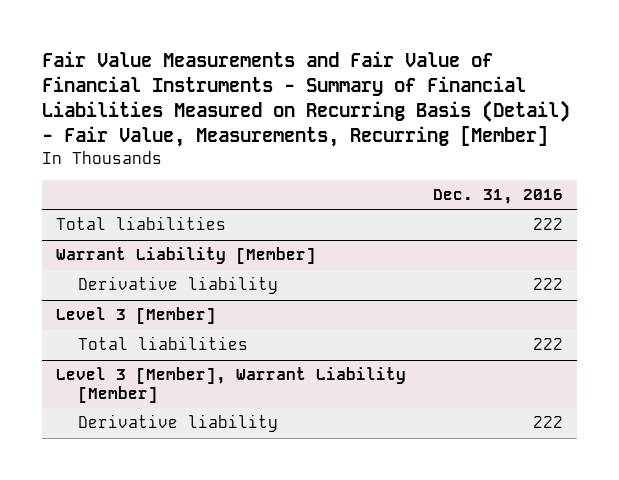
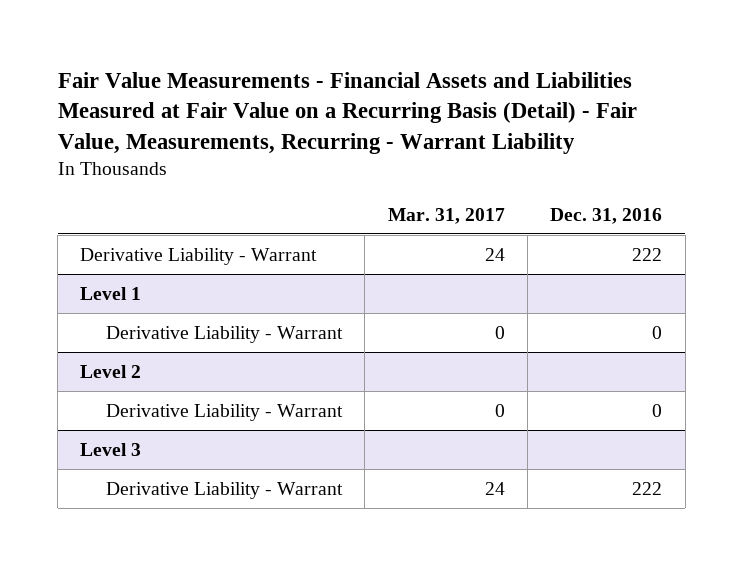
- Fair Value Measurements and Fair Value of Financial Instruments - Summary of Financial Liabilities Measured on Recurring Basis (Detail) - Fair Value, Measurements, Recurring [Member]
+ Fair Value Measurements - Financial Assets and Liabilities Measured at Fair Value on a Recurring Basis (Detail) - Fair Value, Measurements, Recurring - Warrant Liability
- | Dec. 31, 2016
+ | Mar. 31, 2017 | Dec. 31, 2016
- Total liabilities | 222
- Warrant Liability [Member]
- Derivative liability | 222
- Level 3 [Member]
- Total liabilities | 222
- Level 3 [Member], Warrant Liability [Member]
- Derivative liability | 222
+ Derivative Liability - Warrant | 24 | 222
+ Level 1
+ Derivative Liability - Warrant | 0 | 0
+ Level 2
+ Derivative Liability - Warrant | 0 | 0
+ Level 3
+ Derivative Liability - Warrant | 24 | 222

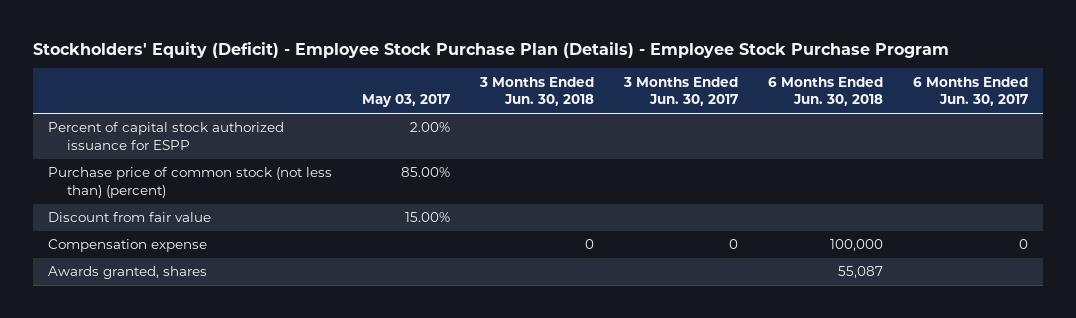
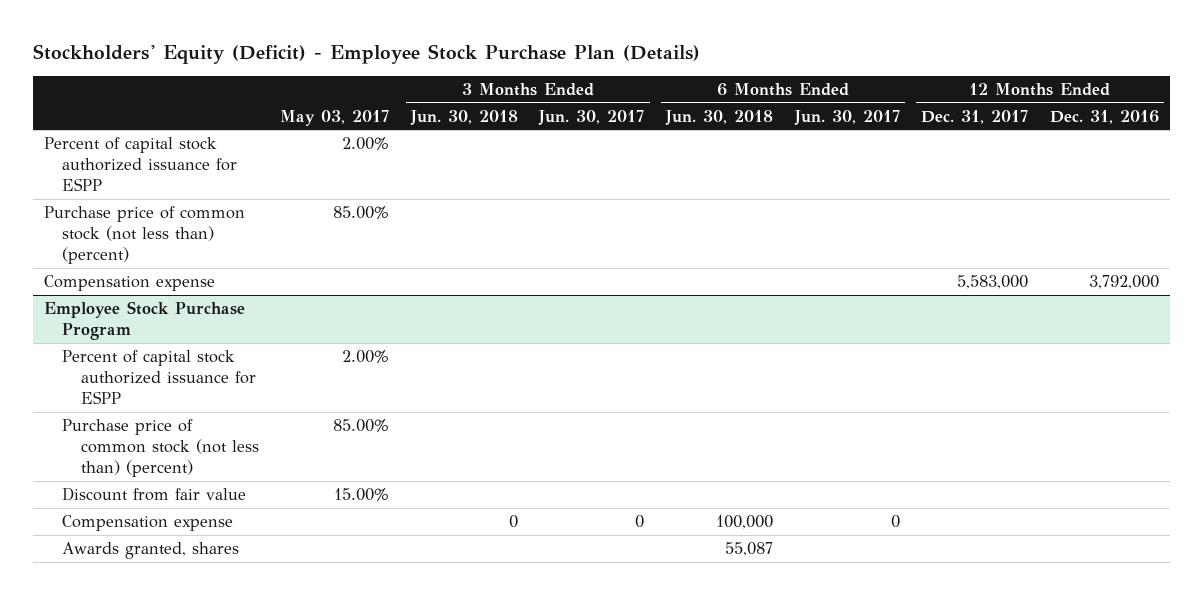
- Stockholders' Equity (Deficit) - Employee Stock Purchase Plan (Details) - Employee Stock Purchase Program
+ Stockholders' Equity (Deficit) - Employee Stock Purchase Plan (Details)
- | May 03, 2017 | 3 Months Ended Jun. 30, 2018 | 3 Months Ended Jun. 30, 2017 | 6 Months Ended Jun. 30, 2018 | 6 Months Ended Jun. 30, 2017
+ | May 03, 2017 | 3 Months Ended Jun. 30, 2018 | 3 Months Ended Jun. 30, 2017 | 6 Months Ended Jun. 30, 2018 | 6 Months Ended Jun. 30, 2017 | 12 Months Ended Dec. 31, 2017 | 12 Months Ended Dec. 31, 2016
+ Compensation expense | | | | | | 5,583,000 | 3,792,000
+ Employee Stock Purchase Program
+ Percent of capital stock authorized issuance for ESPP | 2.00% | | | | | |
+ Purchase price of common stock (not less than) (percent) | 85.00% | | | | | |

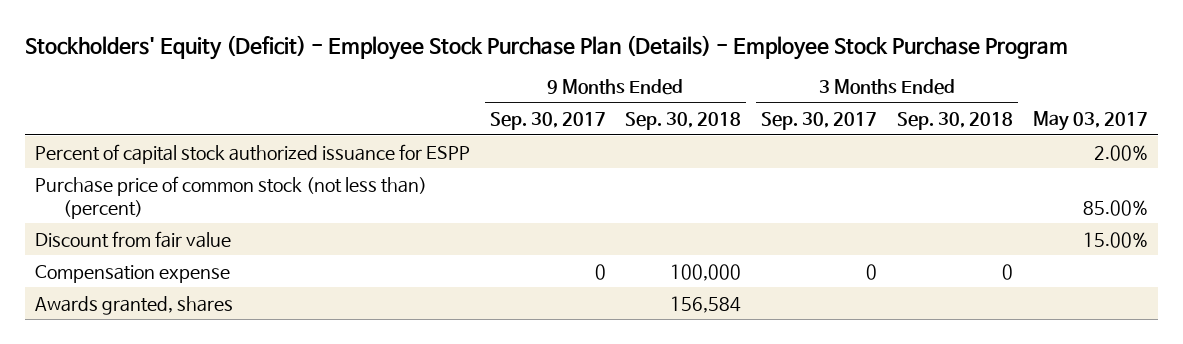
- Stockholders' Equity (Deficit) - Employee Stock Purchase Plan (Details)
+ Stockholders' Equity (Deficit) - Employee Stock Purchase Plan (Details) - Employee Stock Purchase Program
- | May 03, 2017 | 3 Months Ended Jun. 30, 2018 | 3 Months Ended Jun. 30, 2017 | 6 Months Ended Jun. 30, 2018 | 6 Months Ended Jun. 30, 2017 | 12 Months Ended Dec. 31, 2017 | 12 Months Ended Dec. 31, 2016
+ | 9 Months Ended Sep. 30, 2017 | 9 Months Ended Sep. 30, 2018 | 3 Months Ended Sep. 30, 2017 | 3 Months Ended Sep. 30, 2018 | May 03, 2017
- Compensation expense | | | | | | 5,583,000 | 3,792,000
- Employee Stock Purchase Program
- Percent of capital stock authorized issuance for ESPP | 2.00% | | | | | |
- Purchase price of common stock (not less than) (percent) | 85.00% | | | | | |

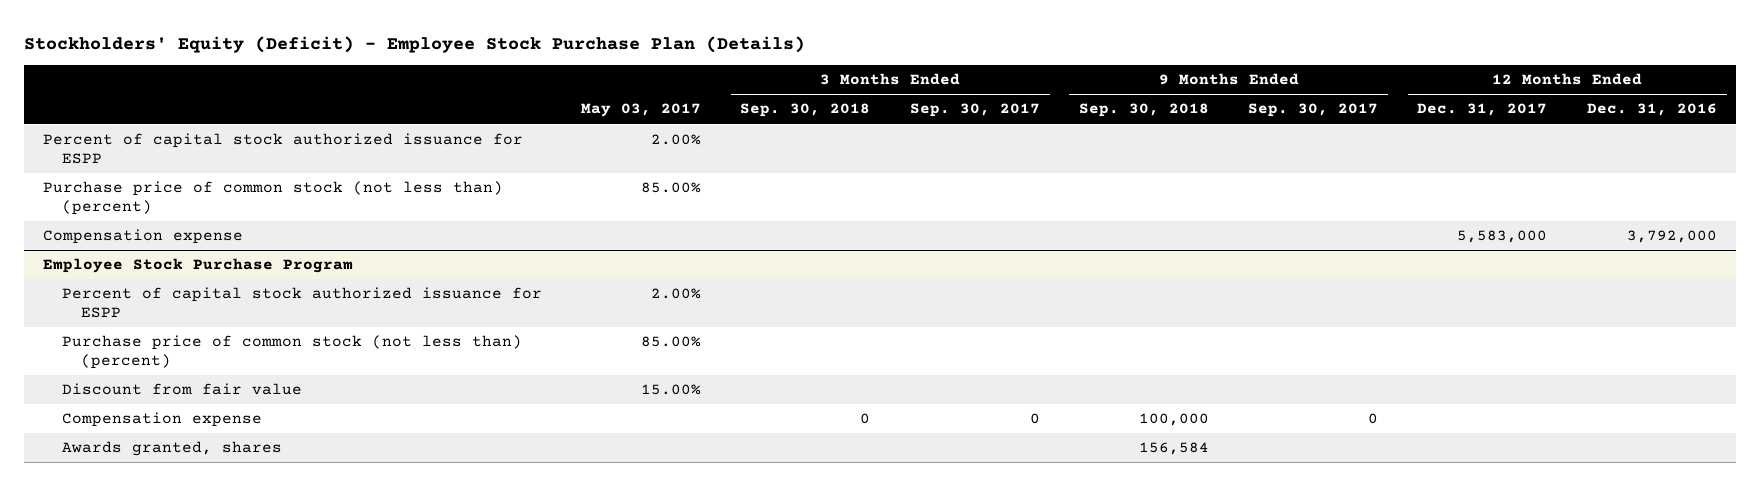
- Stockholders' Equity (Deficit) - Employee Stock Purchase Plan (Details) - Employee Stock Purchase Program
+ Stockholders' Equity (Deficit) - Employee Stock Purchase Plan (Details)
- | 9 Months Ended Sep. 30, 2017 | 9 Months Ended Sep. 30, 2018 | 3 Months Ended Sep. 30, 2017 | 3 Months Ended Sep. 30, 2018 | May 03, 2017
+ | May 03, 2017 | 3 Months Ended Sep. 30, 2018 | 3 Months Ended Sep. 30, 2017 | 9 Months Ended Sep. 30, 2018 | 9 Months Ended Sep. 30, 2017 | 12 Months Ended Dec. 31, 2017 | 12 Months Ended Dec. 31, 2016
+ Compensation expense | | | | | | 5,583,000 | 3,792,000
+ Employee Stock Purchase Program
+ Percent of capital stock authorized issuance for ESPP | 2.00% | | | | | |
+ Purchase price of common stock (not less than) (percent) | 85.00% | | | | | |

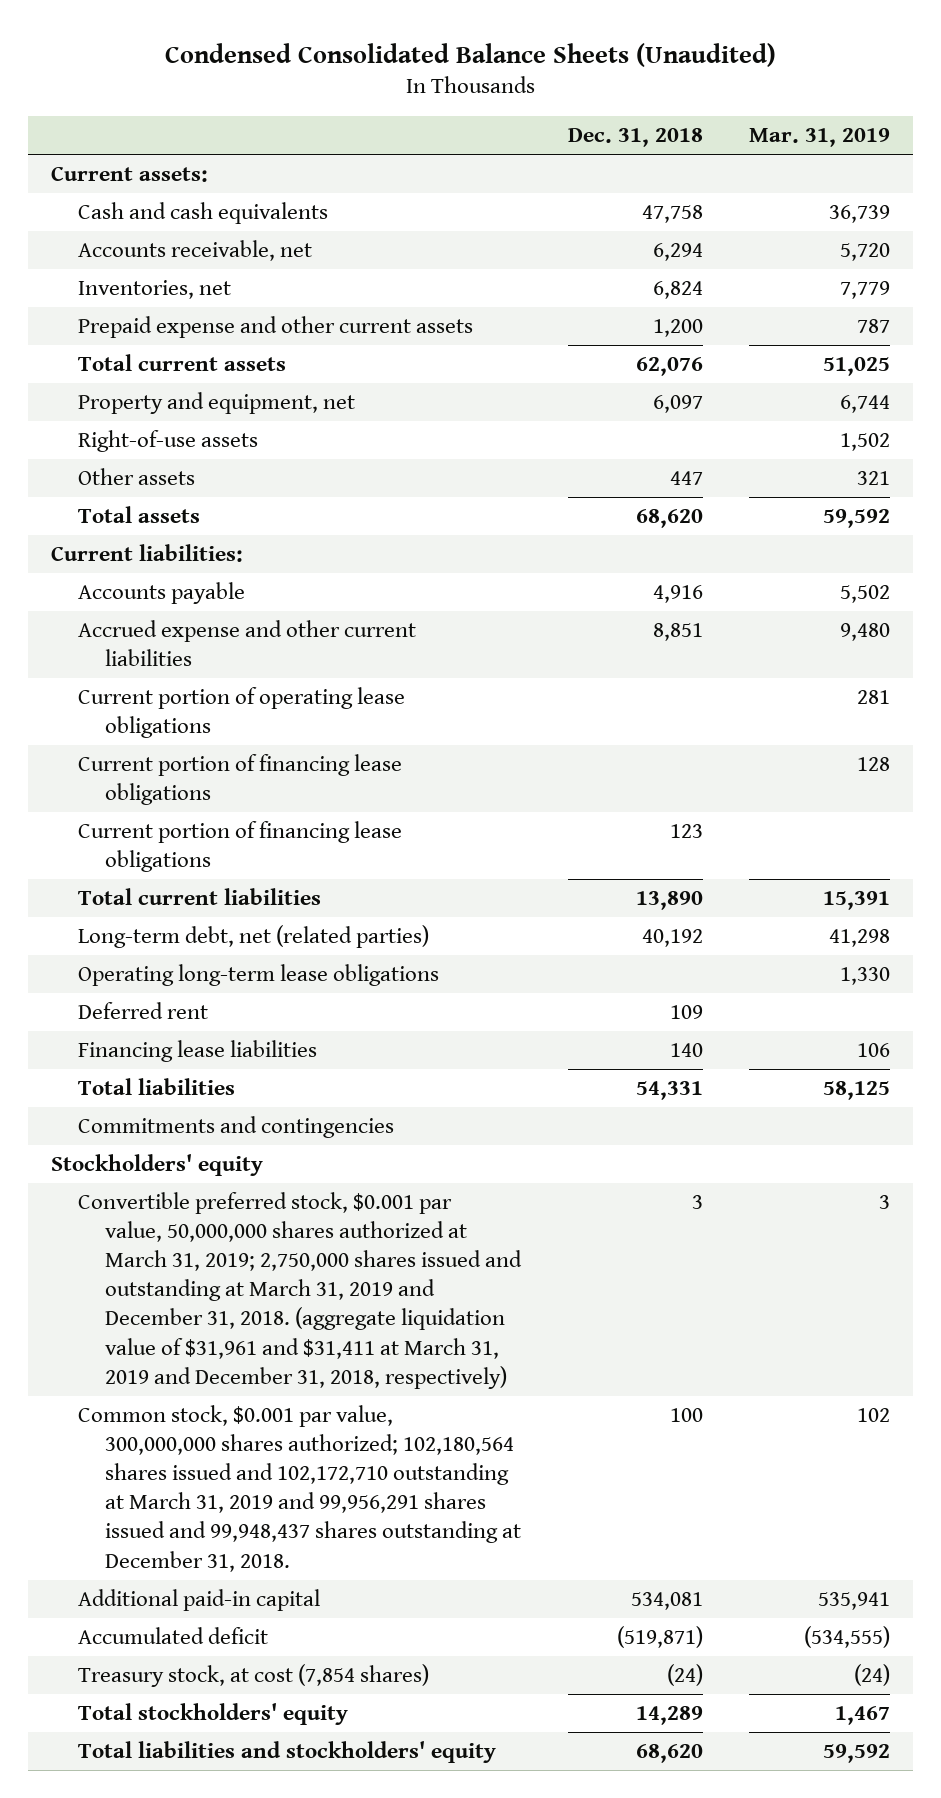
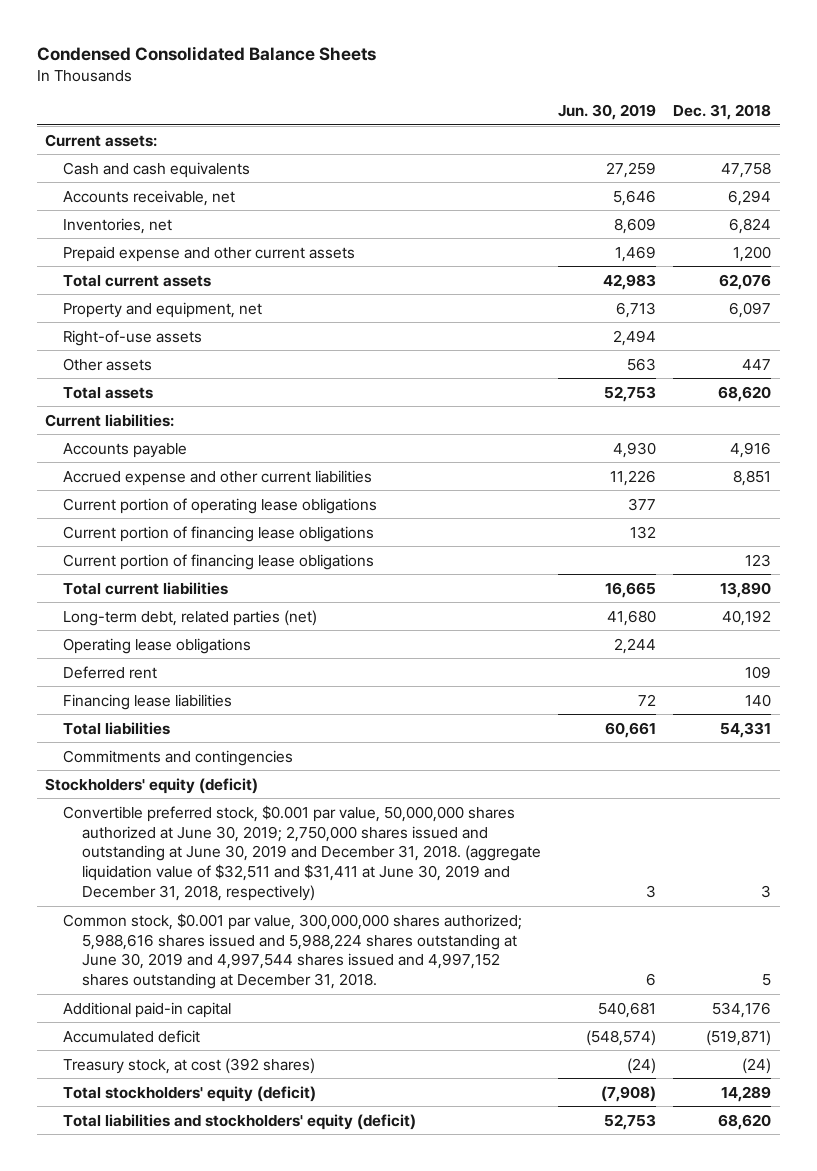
- Condensed Consolidated Balance Sheets (Unaudited)
+ Condensed Consolidated Balance Sheets
- | Dec. 31, 2018 | Mar. 31, 2019
+ | Jun. 30, 2019 | Dec. 31, 2018
- Long-term debt, net (related parties) | 40,192 | 41,298
- Operating long-term lease obligations | | 1,330
+ Long-term debt, related parties (net) | 41,680 | 40,192
+ Operating lease obligations | 2,244 |
- Stockholders' equity
- Convertible preferred stock, $0.001 par value, 50,000,000 shares authorized at March 31, 2019; 2,750,000 shares issued and outstanding at March 31, 2019 and December 31, 2018. (aggregate liquidation value of $31,961 and $31,411 at March 31, 2019 and December 31, 2018, respectively) | 3 | 3
- Common stock, $0.001 par value, 300,000,000 shares authorized; 102,180,564 shares issued and 102,172,710 outstanding at March 31, 2019 and 99,956,291 shares issued and 99,948,437 shares outstanding at December 31, 2018. | 100 | 102
- Additional paid-in capital | 534,081 | 535,941
+ Stockholders' equity (deficit)
+ Convertible preferred stock, $0.001 par value, 50,000,000 shares authorized at June 30, 2019; 2,750,000 shares issued and outstanding at June 30, 2019 and December 31, 2018. (aggregate liquidation value of $32,511 and $31,411 at June 30, 2019 and December 31, 2018, respectively) | 3 | 3
+ Common stock, $0.001 par value, 300,000,000 shares authorized; 5,988,616 shares issued and 5,988,224 shares outstanding at June 30, 2019 and 4,997,544 shares issued and 4,997,152 shares outstanding at December 31, 2018. | 6 | 5
+ Additional paid-in capital | 540,681 | 534,176
- Treasury stock, at cost (7,854 shares) | (24) | (24)
- Total stockholders' equity | 14,289 | 1,467
- Total liabilities and stockholders' equity | 68,620 | 59,592
+ Treasury stock, at cost (392 shares) | (24) | (24)
+ Total stockholders' equity (deficit) | (7,908) | 14,289
+ Total liabilities and stockholders' equity (deficit) | 52,753 | 68,620

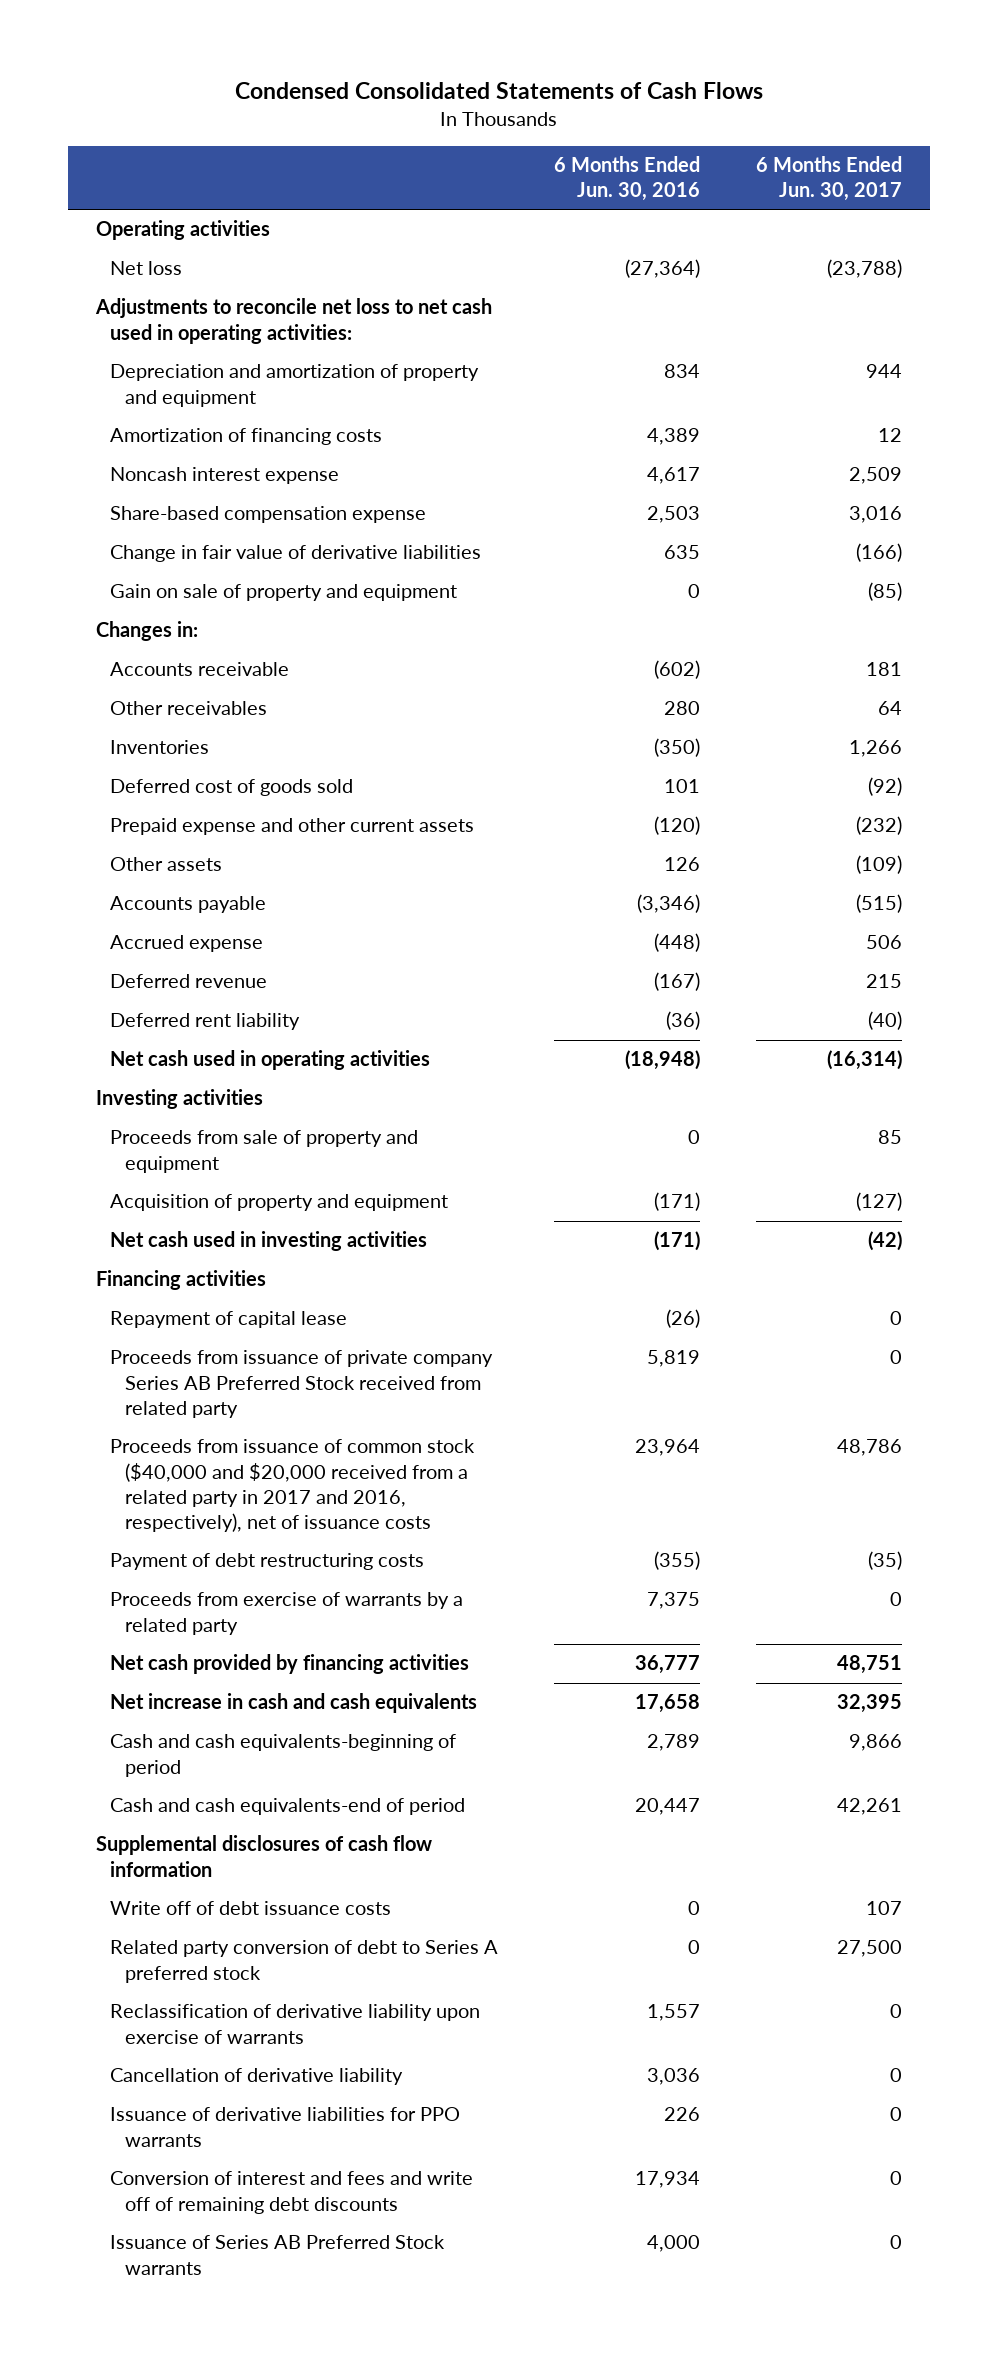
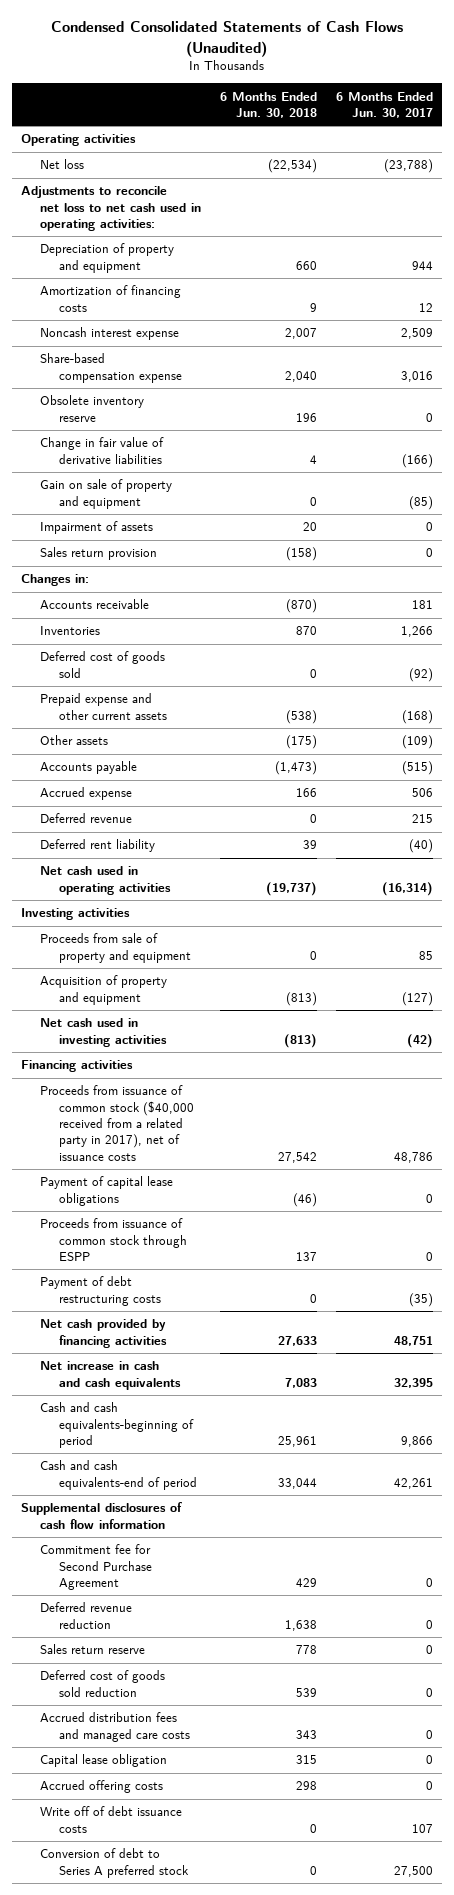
- Condensed Consolidated Statements of Cash Flows
+ Condensed Consolidated Statements of Cash Flows (Unaudited)
- | 6 Months Ended Jun. 30, 2016 | 6 Months Ended Jun. 30, 2017
+ | 6 Months Ended Jun. 30, 2018 | 6 Months Ended Jun. 30, 2017
- Depreciation and amortization of property and equipment | 834 | 944
+ Depreciation of property and equipment | 660 | 944
+ Obsolete inventory reserve | 196 | 0
+ Impairment of assets | 20 | 0
+ Sales return provision | (158) | 0
- Other receivables | 280 | 64
- Prepaid expense and other current assets | (120) | (232)
+ Prepaid expense and other current assets | (538) | (168)
- Repayment of capital lease | (26) | 0
- Proceeds from issuance of private company Series AB Preferred Stock received from related party | 5,819 | 0
- Proceeds from issuance of common stock ($40,000 and $20,000 received from a related party in 2017 and 2016, respectively), net of issuance costs | 23,964 | 48,786
+ Proceeds from issuance of common stock ($40,000 received from a related party in 2017), net of issuance costs | 27,542 | 48,786
+ Payment of capital lease obligations | (46) | 0
+ Proceeds from issuance of common stock through ESPP | 137 | 0
- Proceeds from exercise of warrants by a related party | 7,375 | 0
+ Commitment fee for Second Purchase Agreement | 429 | 0
+ Deferred revenue reduction | 1,638 | 0
+ Sales return reserve | 778 | 0
+ Deferred cost of goods sold reduction | 539 | 0
+ Accrued distribution fees and managed care costs | 343 | 0
+ Capital lease obligation | 315 | 0
+ Accrued offering costs | 298 | 0
- Related party conversion of debt to Series A preferred stock | 0 | 27,500
- Reclassification of derivative liability upon exercise of warrants | 1,557 | 0
- Cancellation of derivative liability | 3,036 | 0
- Issuance of derivative liabilities for PPO warrants | 226 | 0
- Conversion of interest and fees and write off of remaining debt discounts | 17,934 | 0
- Issuance of Series AB Preferred Stock warrants | 4,000 | 0
+ Conversion of debt to Series A preferred stock | 0 | 27,500

